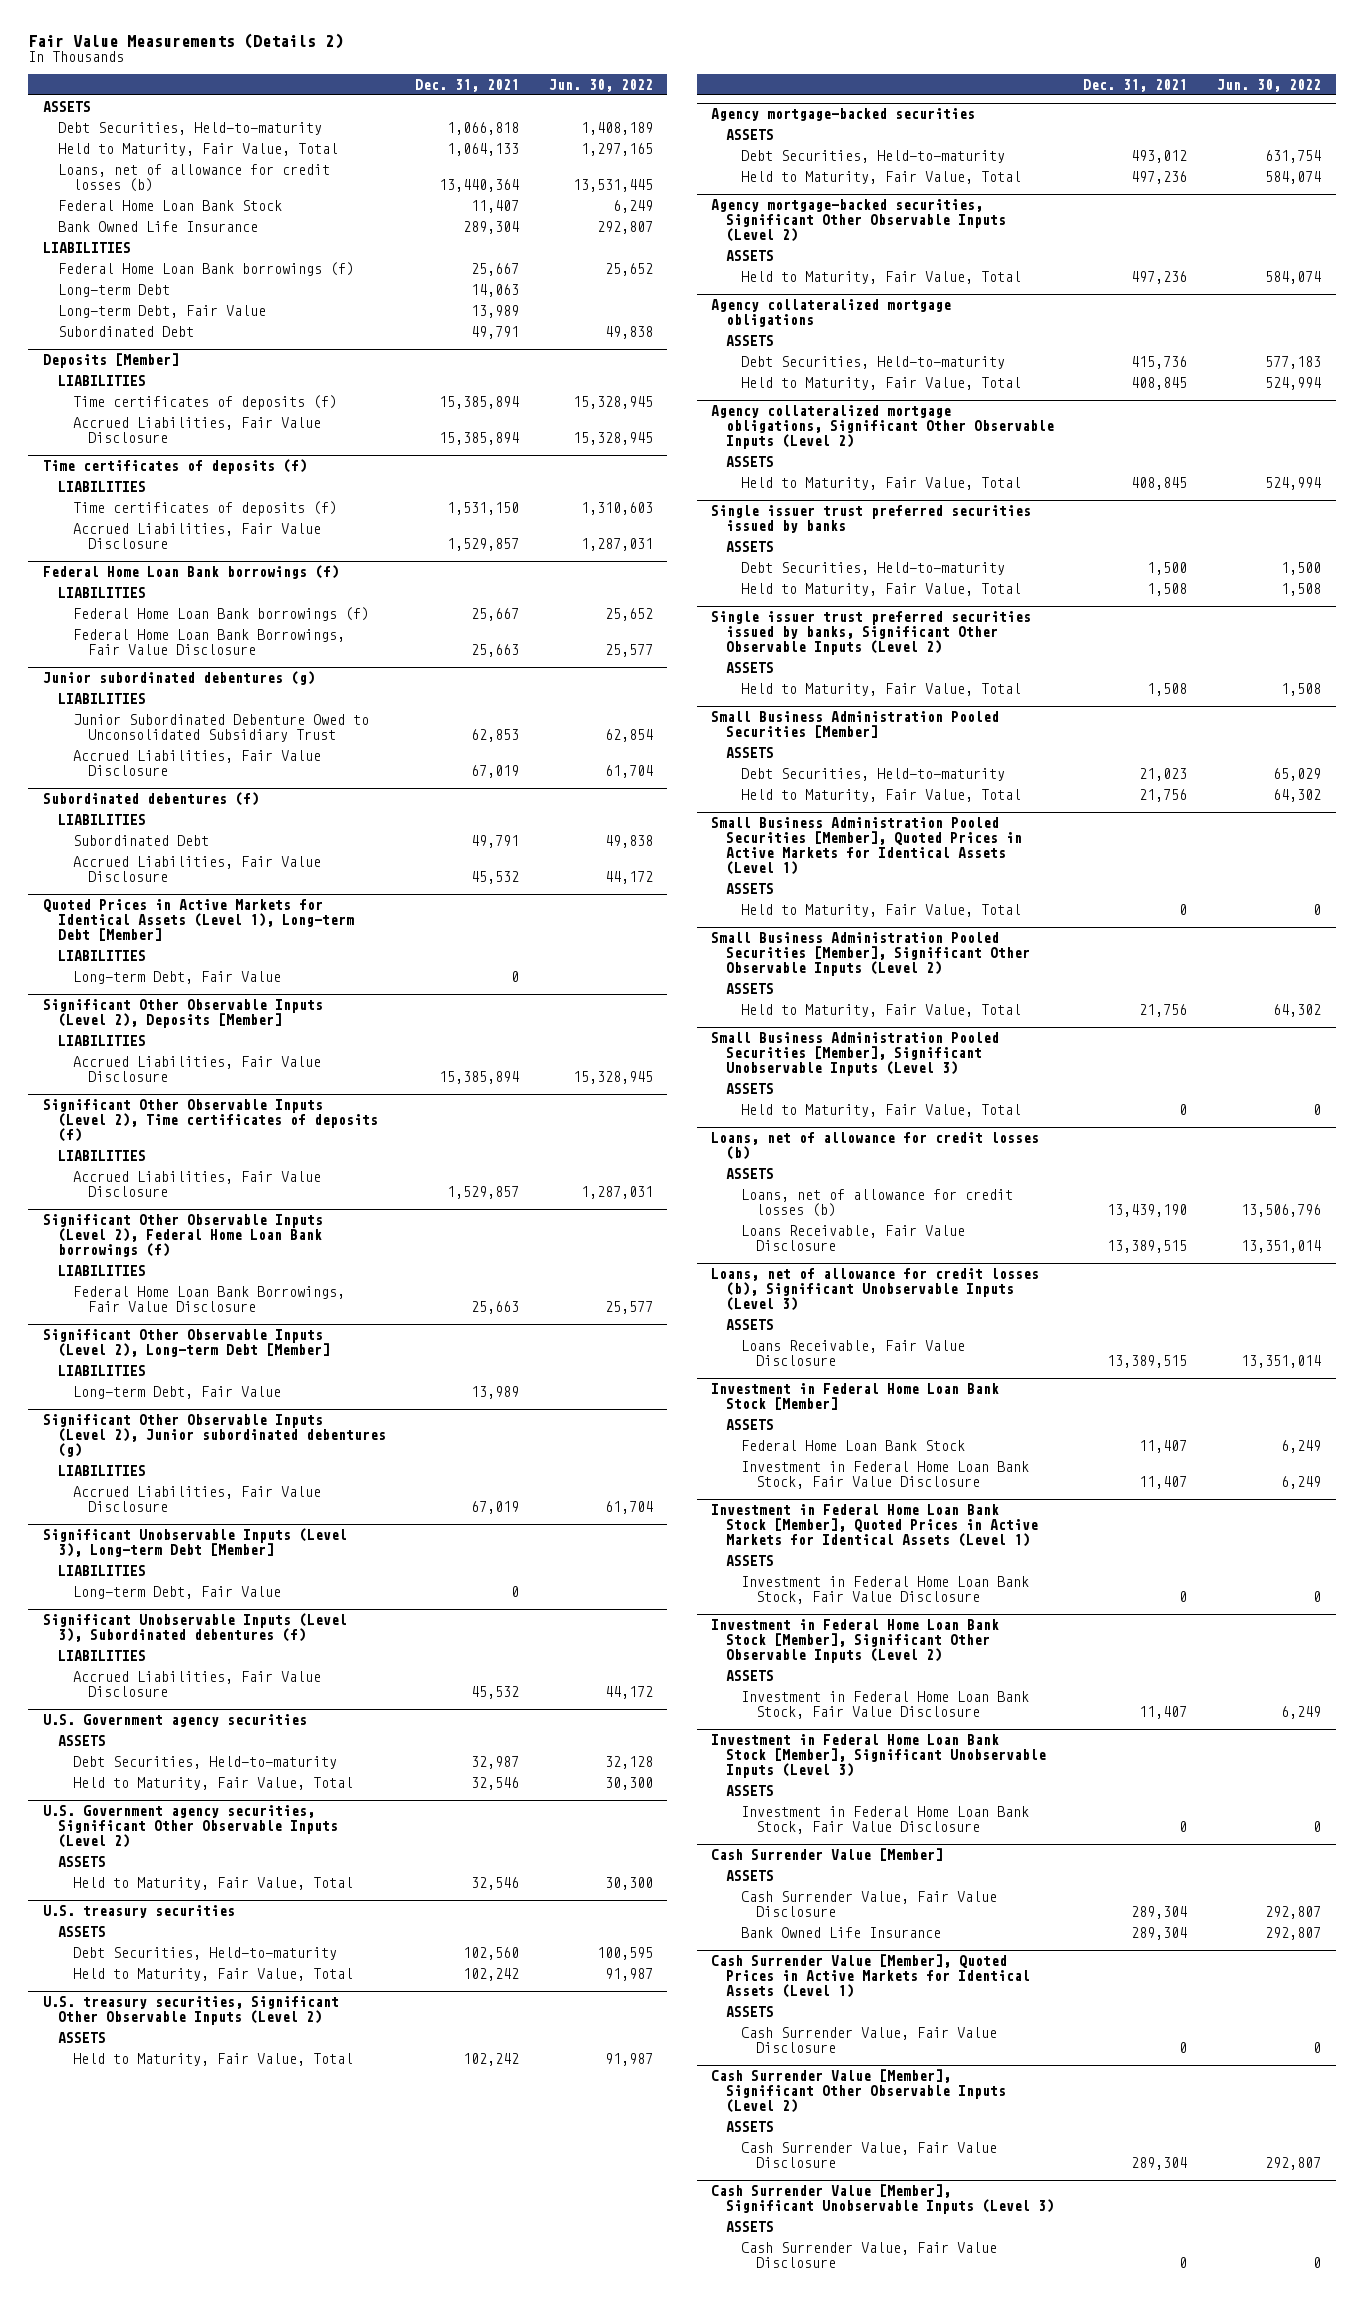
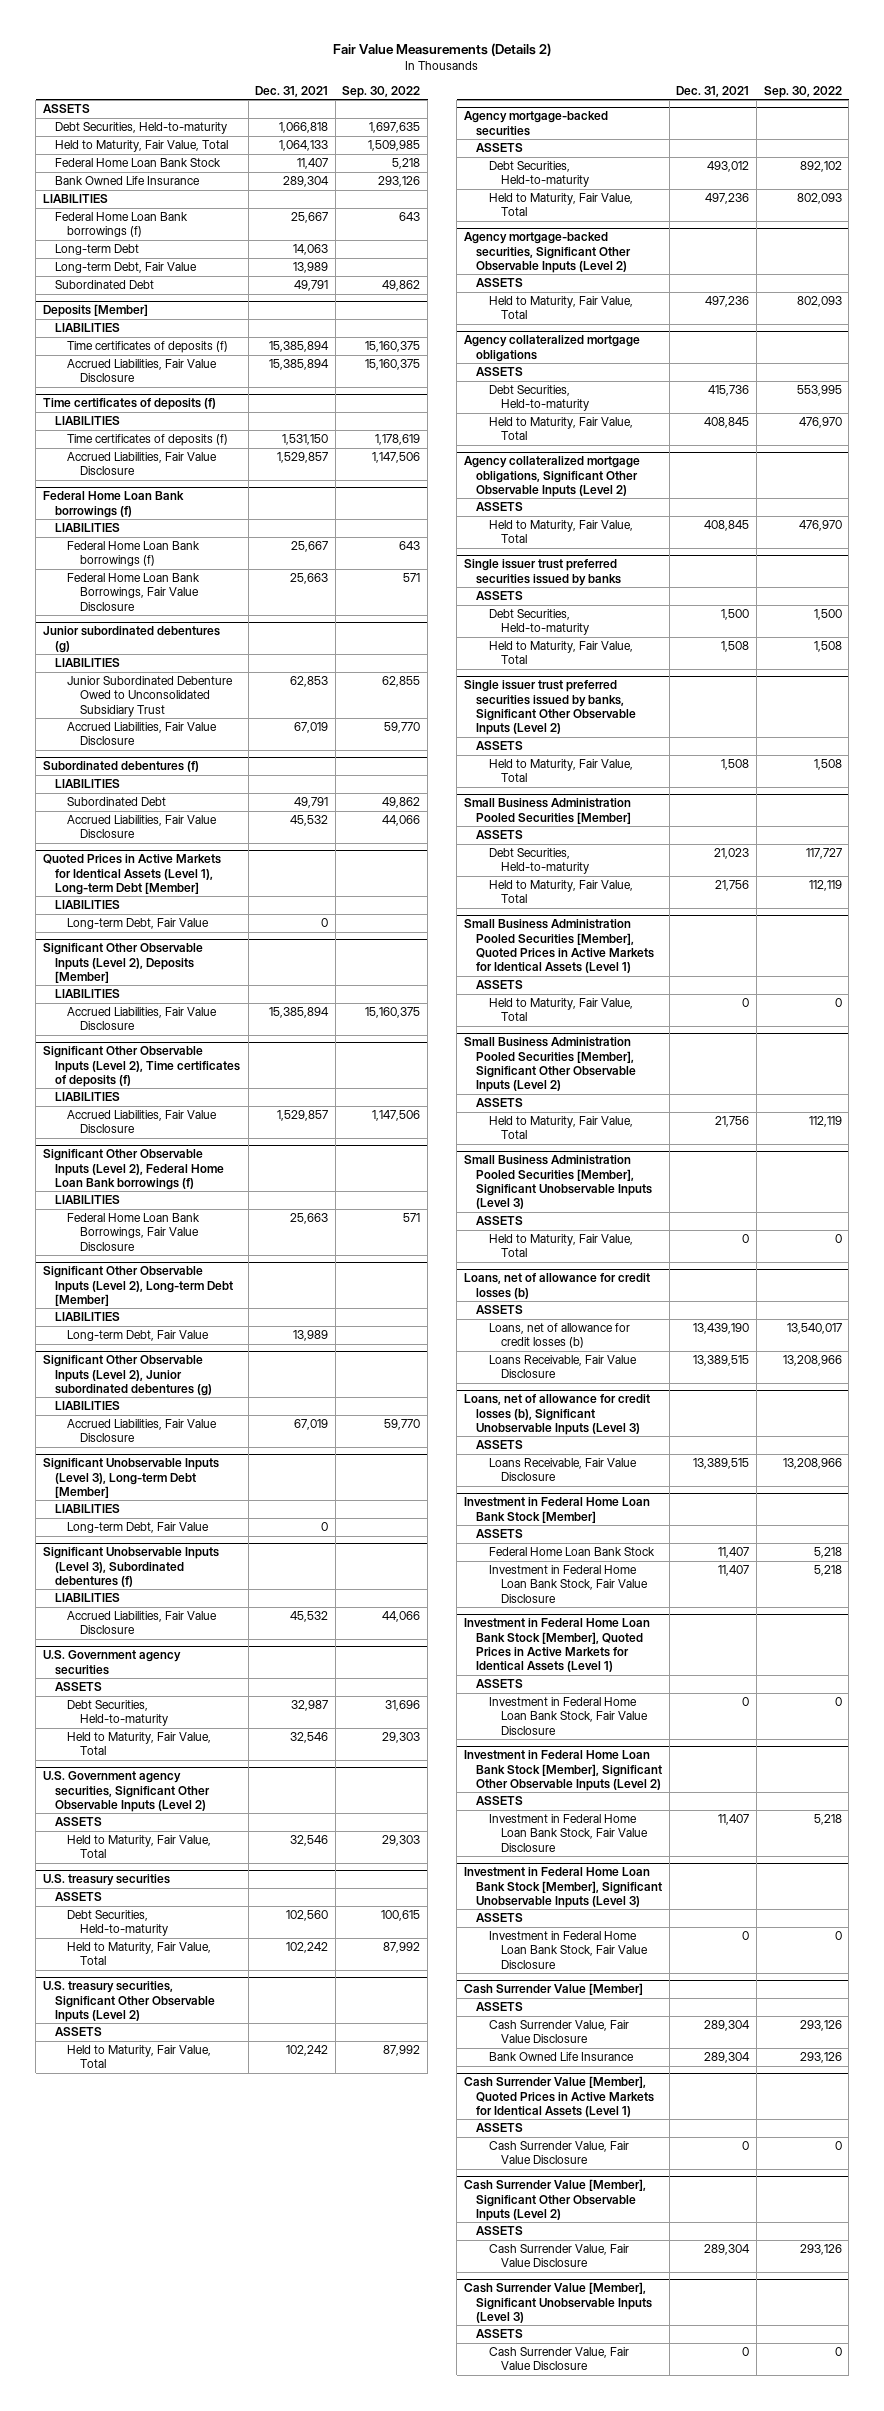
- | Dec. 31, 2021 | Jun. 30, 2022
+ | Dec. 31, 2021 | Sep. 30, 2022
- Loans, net of allowance for credit losses (b) | 13,440,364 | 13,531,445

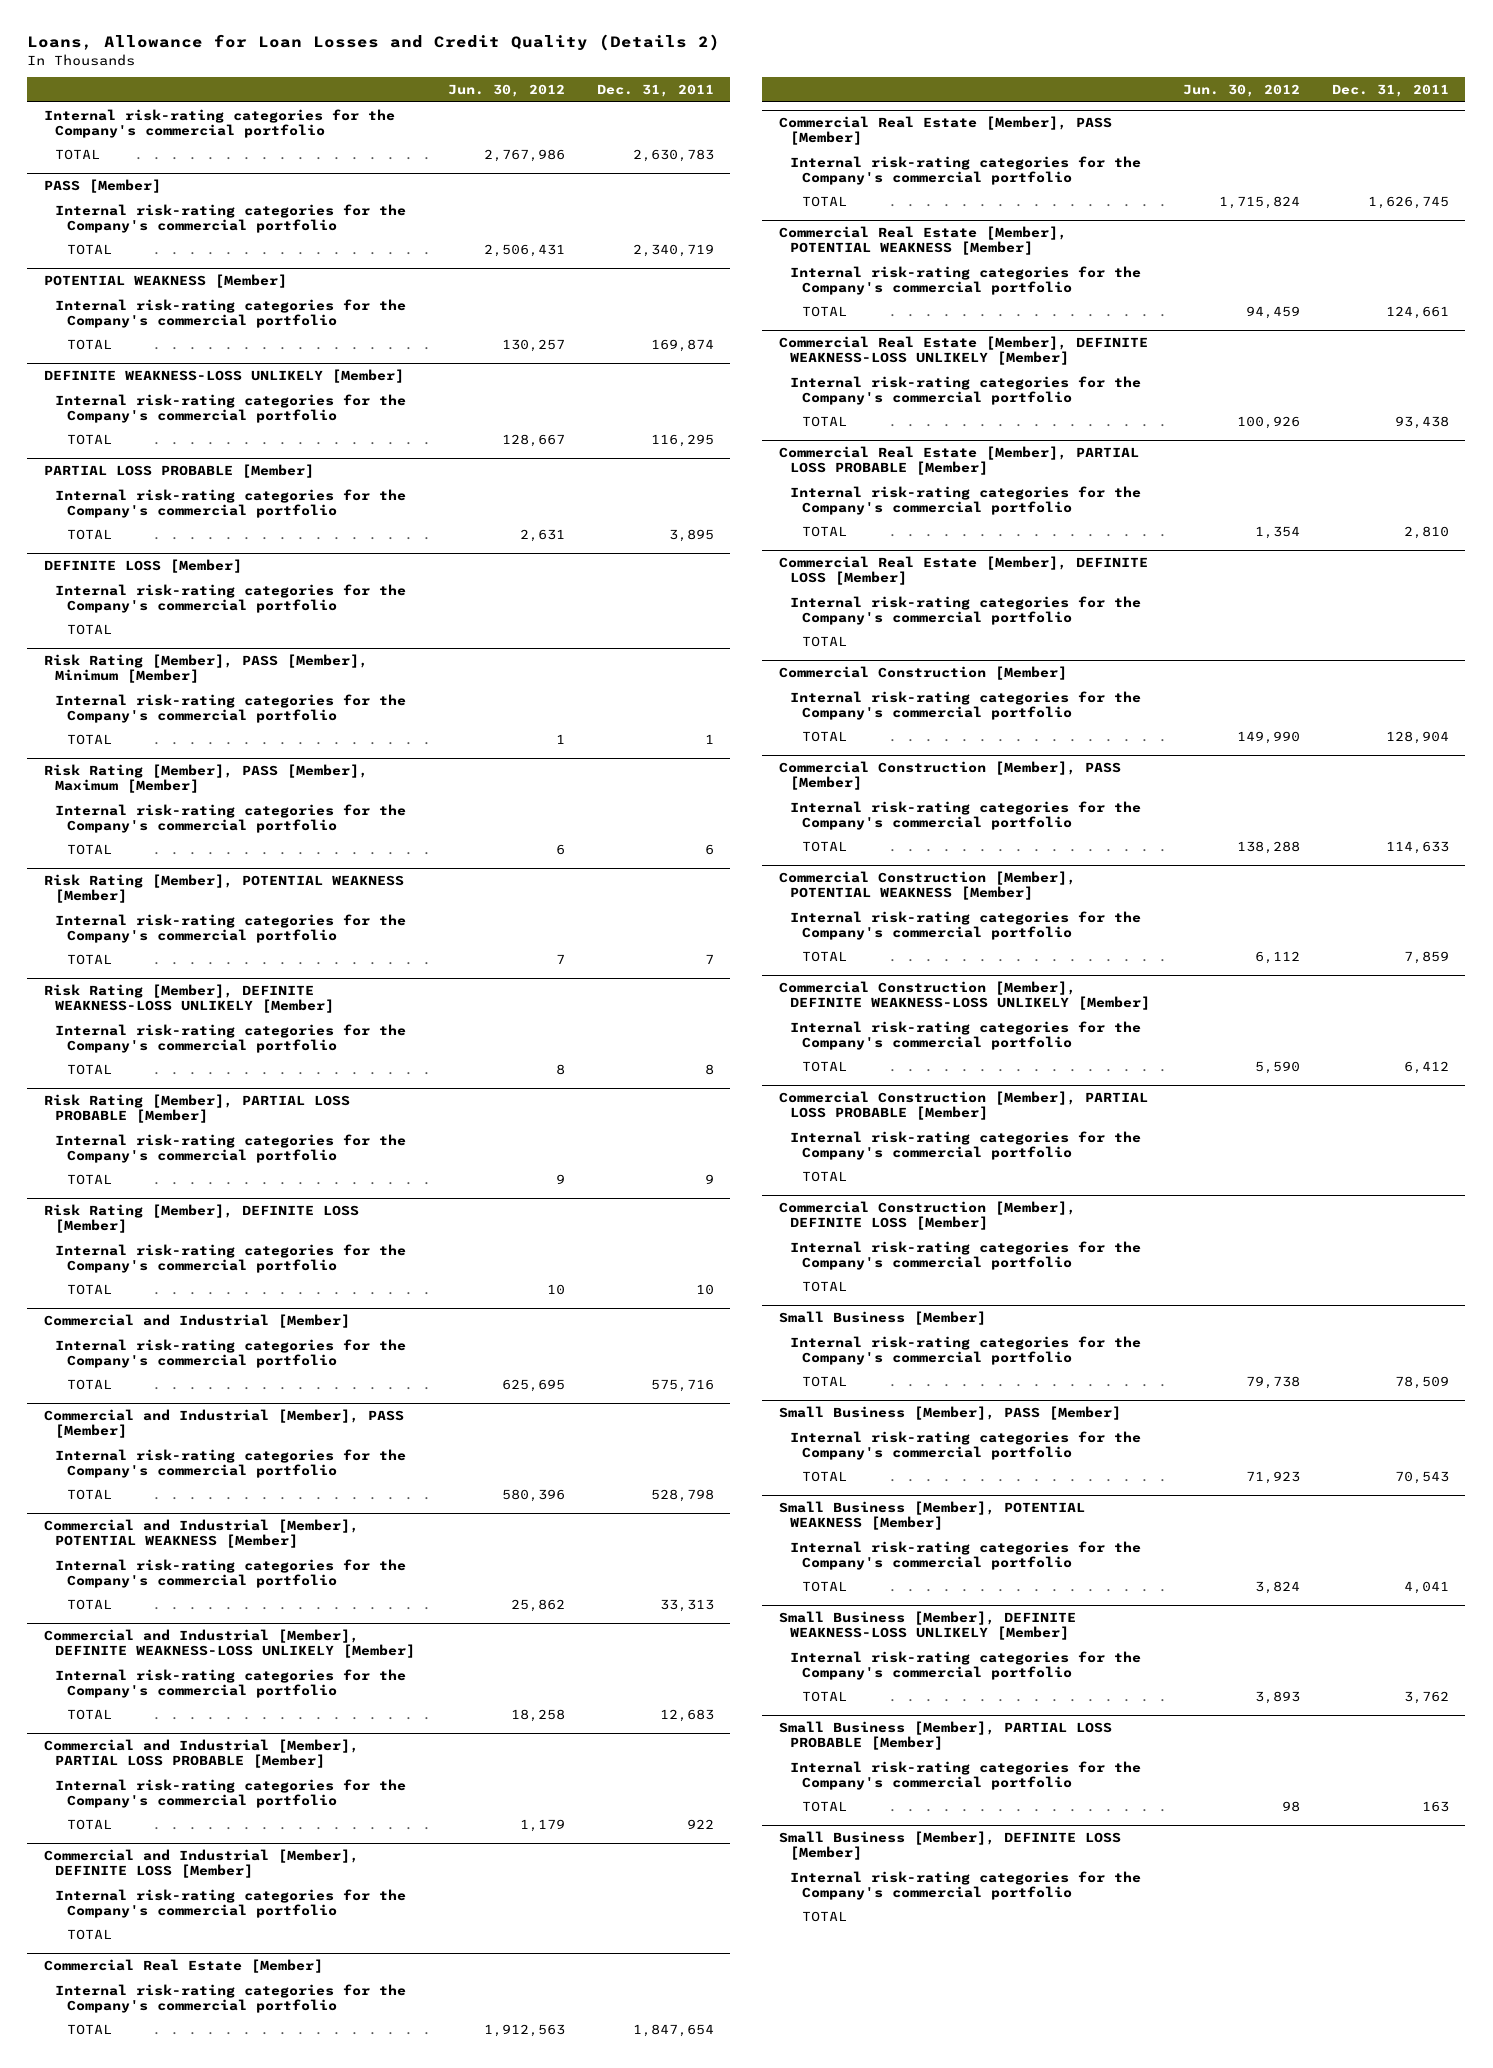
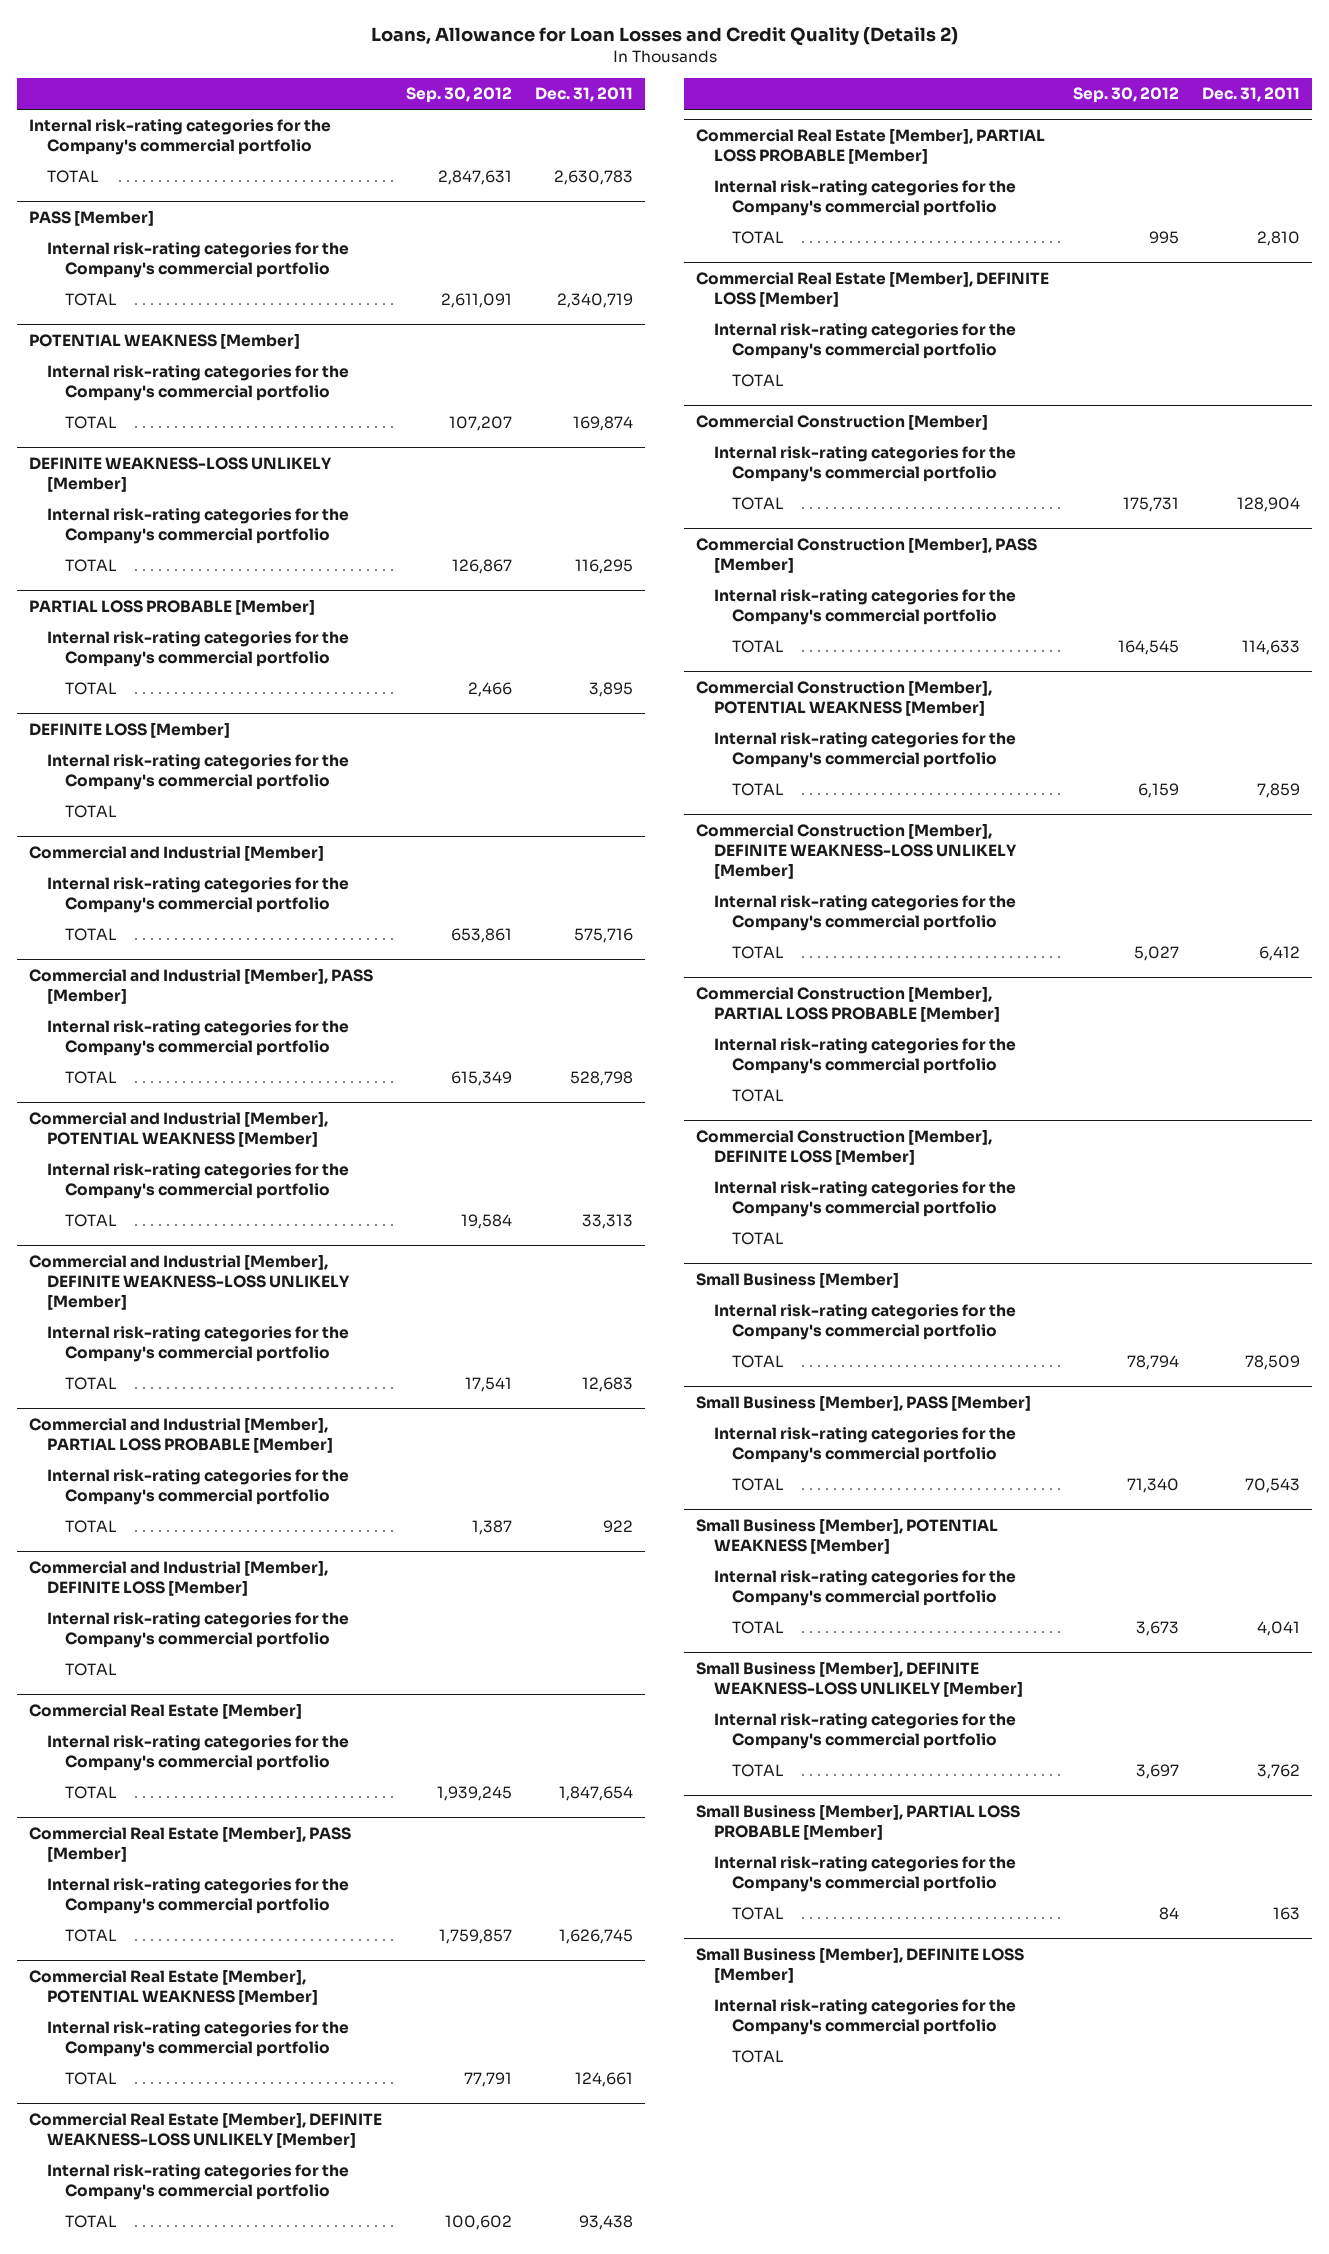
- | Jun. 30, 2012 | Dec. 31, 2011
+ | Sep. 30, 2012 | Dec. 31, 2011
- Risk Rating [Member], PASS [Member], Minimum [Member]
- Internal risk-rating categories for the Company's commercial portfolio
- TOTAL | 1 | 1
- Risk Rating [Member], PASS [Member], Maximum [Member]
- Internal risk-rating categories for the Company's commercial portfolio
- TOTAL | 6 | 6
- Risk Rating [Member], POTENTIAL WEAKNESS [Member]
- Internal risk-rating categories for the Company's commercial portfolio
- TOTAL | 7 | 7
- Risk Rating [Member], DEFINITE WEAKNESS-LOSS UNLIKELY [Member]
- Internal risk-rating categories for the Company's commercial portfolio
- TOTAL | 8 | 8
- Risk Rating [Member], PARTIAL LOSS PROBABLE [Member]
- Internal risk-rating categories for the Company's commercial portfolio
- TOTAL | 9 | 9
- Risk Rating [Member], DEFINITE LOSS [Member]
- Internal risk-rating categories for the Company's commercial portfolio
- TOTAL | 10 | 10

